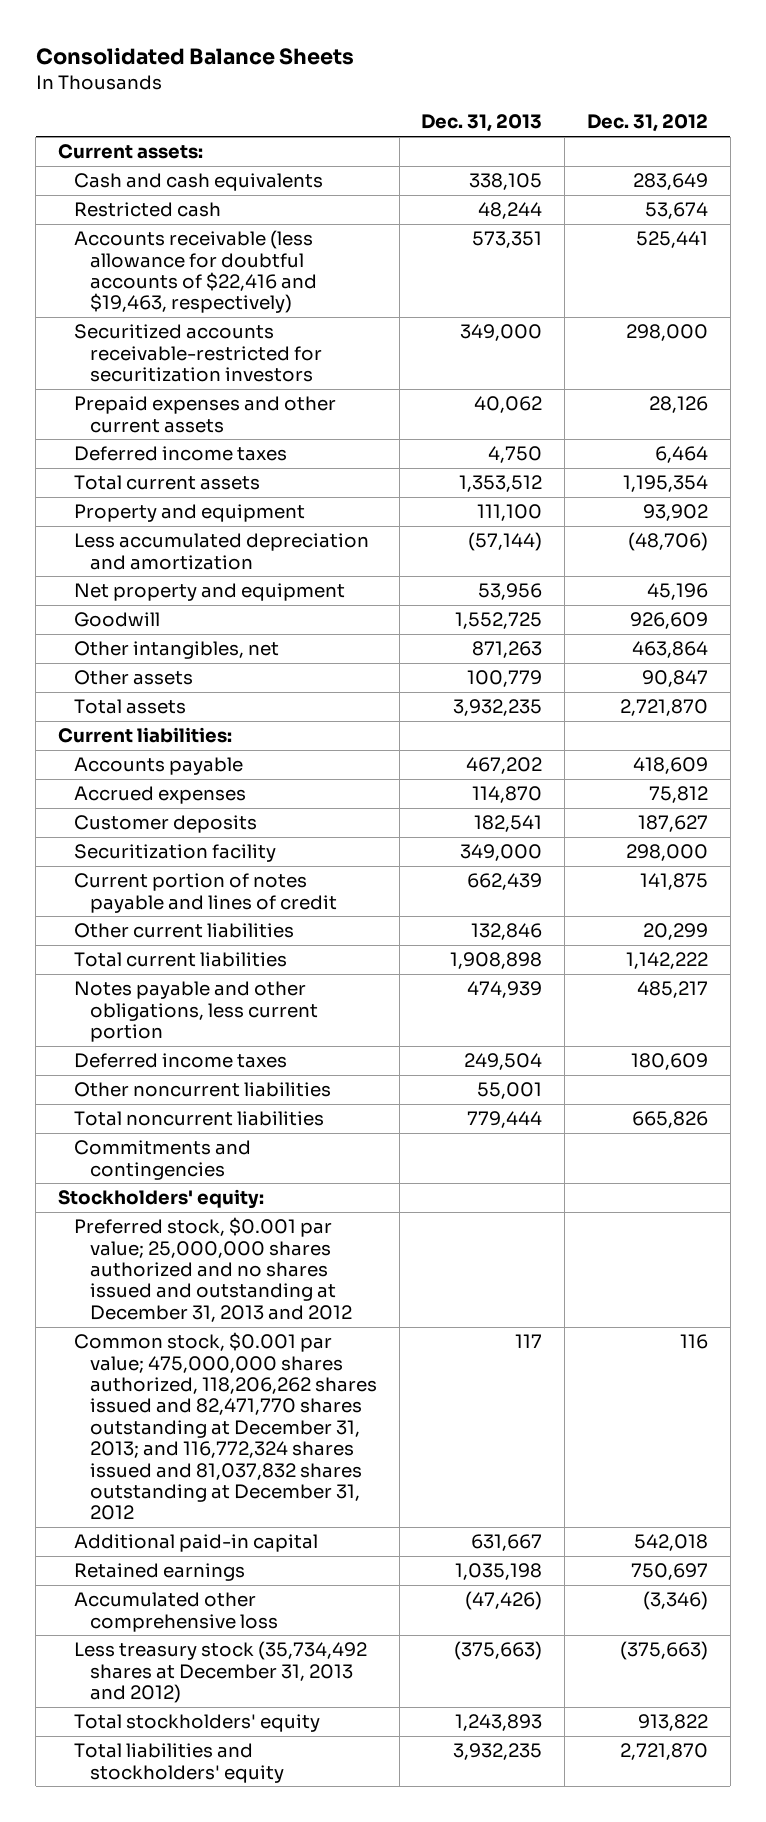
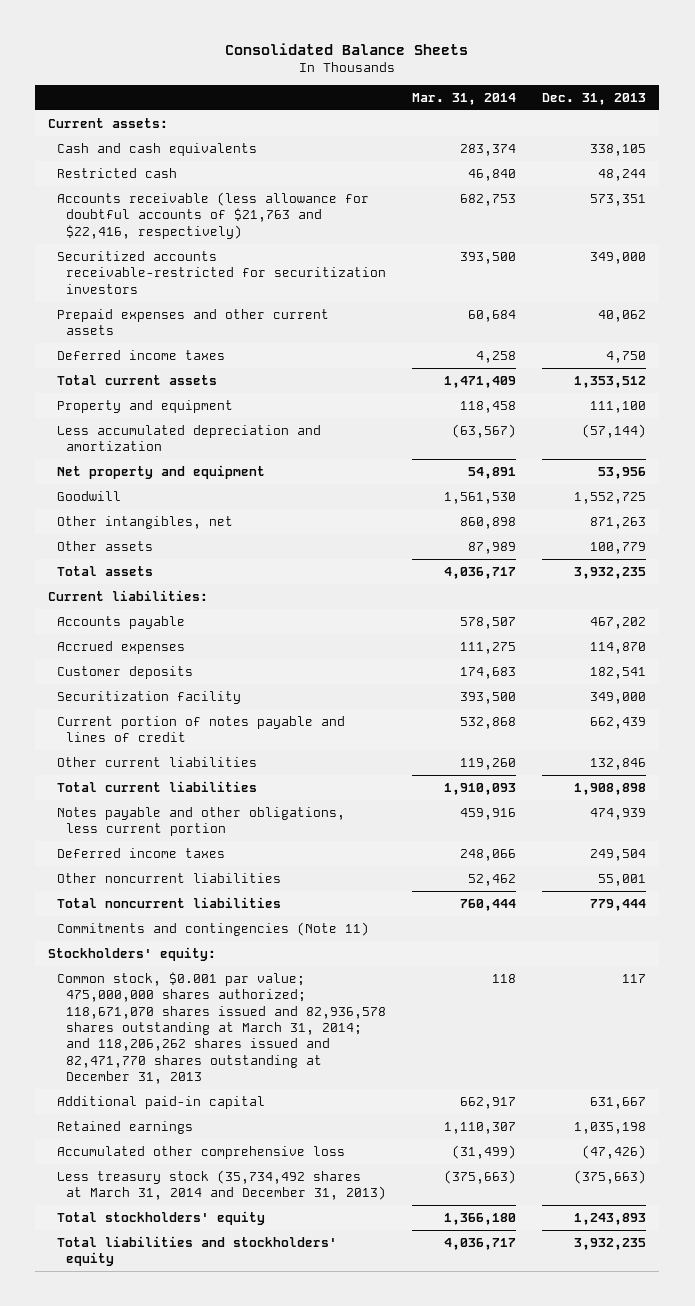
- | Dec. 31, 2013 | Dec. 31, 2012
+ | Mar. 31, 2014 | Dec. 31, 2013
- Accounts receivable (less allowance for doubtful accounts of $22,416 and $19,463, respectively) | 573,351 | 525,441
+ Accounts receivable (less allowance for doubtful accounts of $21,763 and $22,416, respectively) | 682,753 | 573,351
- Commitments and contingencies
+ Commitments and contingencies (Note 11)
- Preferred stock, $0.001 par value; 25,000,000 shares authorized and no shares issued and outstanding at December 31, 2013 and 2012
- Common stock, $0.001 par value; 475,000,000 shares authorized, 118,206,262 shares issued and 82,471,770 shares outstanding at December 31, 2013; and 116,772,324 shares issued and 81,037,832 shares outstanding at December 31, 2012 | 117 | 116
+ Common stock, $0.001 par value; 475,000,000 shares authorized; 118,671,070 shares issued and 82,936,578 shares outstanding at March 31, 2014; and 118,206,262 shares issued and 82,471,770 shares outstanding at December 31, 2013 | 118 | 117
- Less treasury stock (35,734,492 shares at December 31, 2013 and 2012) | (375,663) | (375,663)
+ Less treasury stock (35,734,492 shares at March 31, 2014 and December 31, 2013) | (375,663) | (375,663)

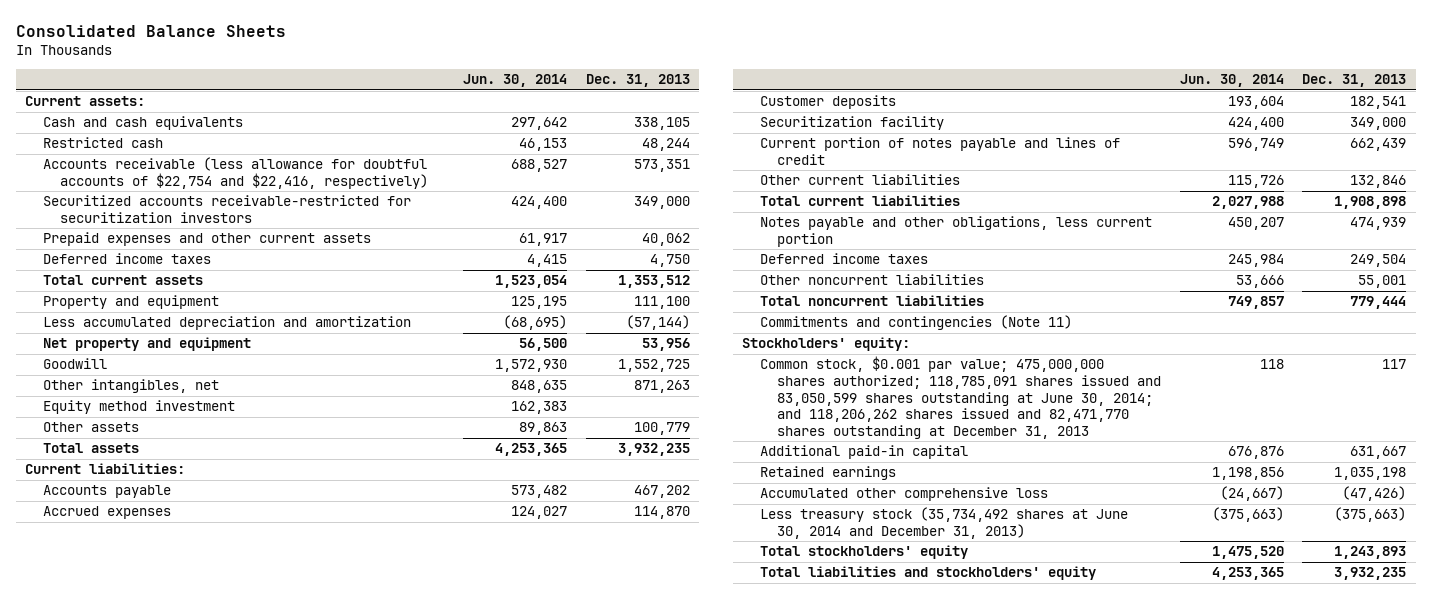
- | Mar. 31, 2014 | Dec. 31, 2013
+ | Jun. 30, 2014 | Dec. 31, 2013
- Accounts receivable (less allowance for doubtful accounts of $21,763 and $22,416, respectively) | 682,753 | 573,351
+ Accounts receivable (less allowance for doubtful accounts of $22,754 and $22,416, respectively) | 688,527 | 573,351
+ Equity method investment | 162,383 |
- Common stock, $0.001 par value; 475,000,000 shares authorized; 118,671,070 shares issued and 82,936,578 shares outstanding at March 31, 2014; and 118,206,262 shares issued and 82,471,770 shares outstanding at December 31, 2013 | 118 | 117
+ Common stock, $0.001 par value; 475,000,000 shares authorized; 118,785,091 shares issued and 83,050,599 shares outstanding at June 30, 2014; and 118,206,262 shares issued and 82,471,770 shares outstanding at December 31, 2013 | 118 | 117
- Less treasury stock (35,734,492 shares at March 31, 2014 and December 31, 2013) | (375,663) | (375,663)
+ Less treasury stock (35,734,492 shares at June 30, 2014 and December 31, 2013) | (375,663) | (375,663)

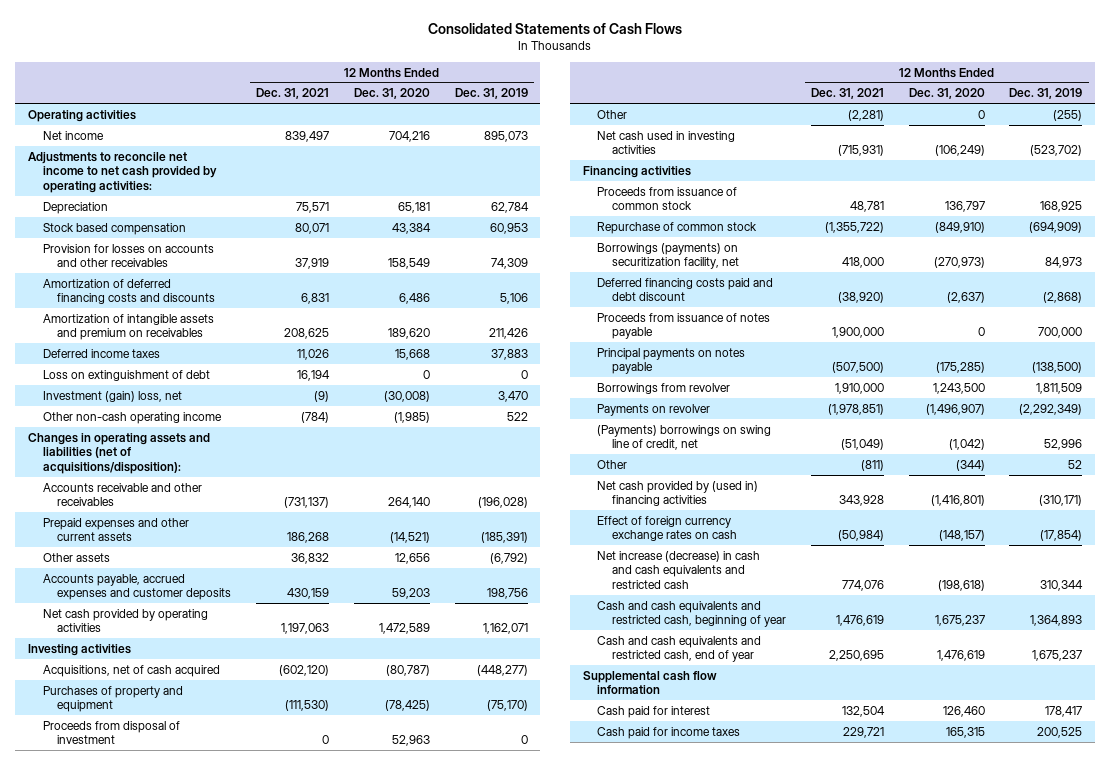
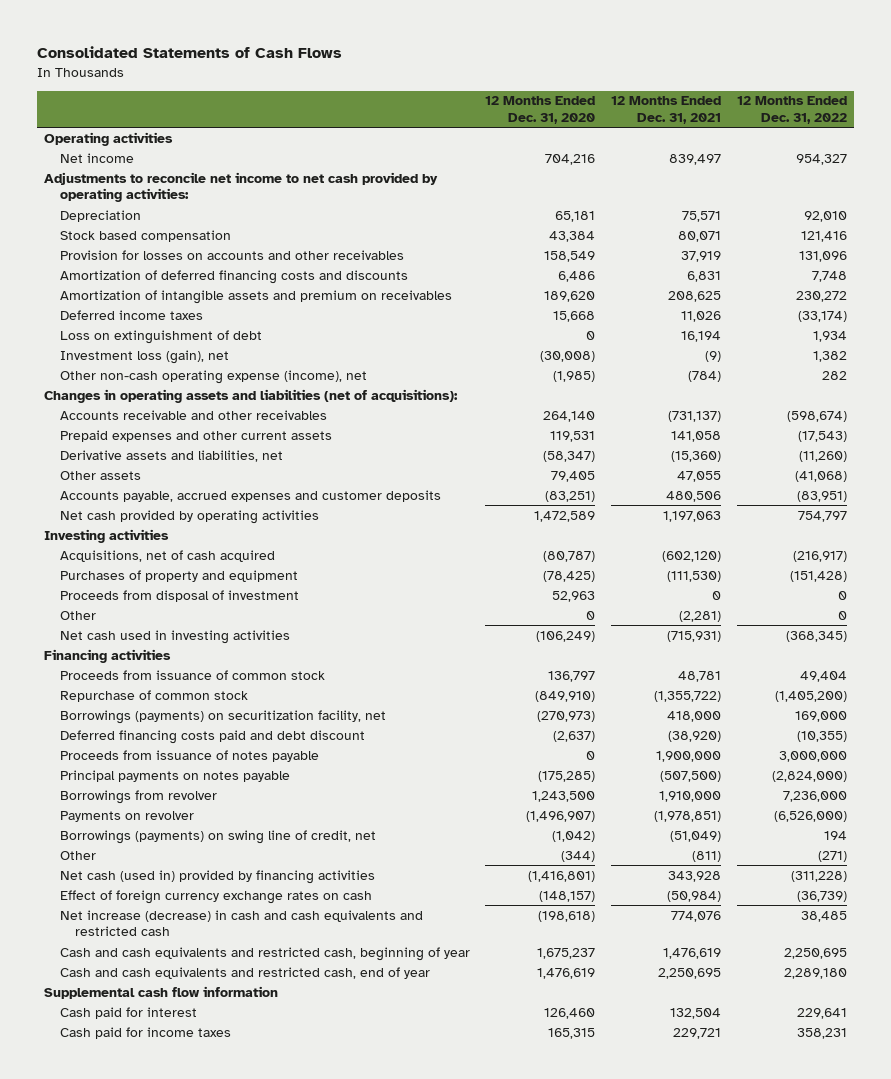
- | 12 Months Ended Dec. 31, 2021 | 12 Months Ended Dec. 31, 2020 | 12 Months Ended Dec. 31, 2019
+ | 12 Months Ended Dec. 31, 2020 | 12 Months Ended Dec. 31, 2021 | 12 Months Ended Dec. 31, 2022
- Investment (gain) loss, net | (9) | (30,008) | 3,470
- Other non-cash operating income | (784) | (1,985) | 522
- Changes in operating assets and liabilities (net of acquisitions/disposition):
+ Investment loss (gain), net | (30,008) | (9) | 1,382
+ Other non-cash operating expense (income), net | (1,985) | (784) | 282
+ Changes in operating assets and liabilities (net of acquisitions):
- Prepaid expenses and other current assets | 186,268 | (14,521) | (185,391)
- Other assets | 36,832 | 12,656 | (6,792)
- Accounts payable, accrued expenses and customer deposits | 430,159 | 59,203 | 198,756
+ Prepaid expenses and other current assets | 119,531 | 141,058 | (17,543)
+ Derivative assets and liabilities, net | (58,347) | (15,360) | (11,260)
+ Other assets | 79,405 | 47,055 | (41,068)
+ Accounts payable, accrued expenses and customer deposits | (83,251) | 480,506 | (83,951)
- (Payments) borrowings on swing line of credit, net | (51,049) | (1,042) | 52,996
+ Borrowings (payments) on swing line of credit, net | (1,042) | (51,049) | 194
- Net cash provided by (used in) financing activities | 343,928 | (1,416,801) | (310,171)
+ Net cash (used in) provided by financing activities | (1,416,801) | 343,928 | (311,228)

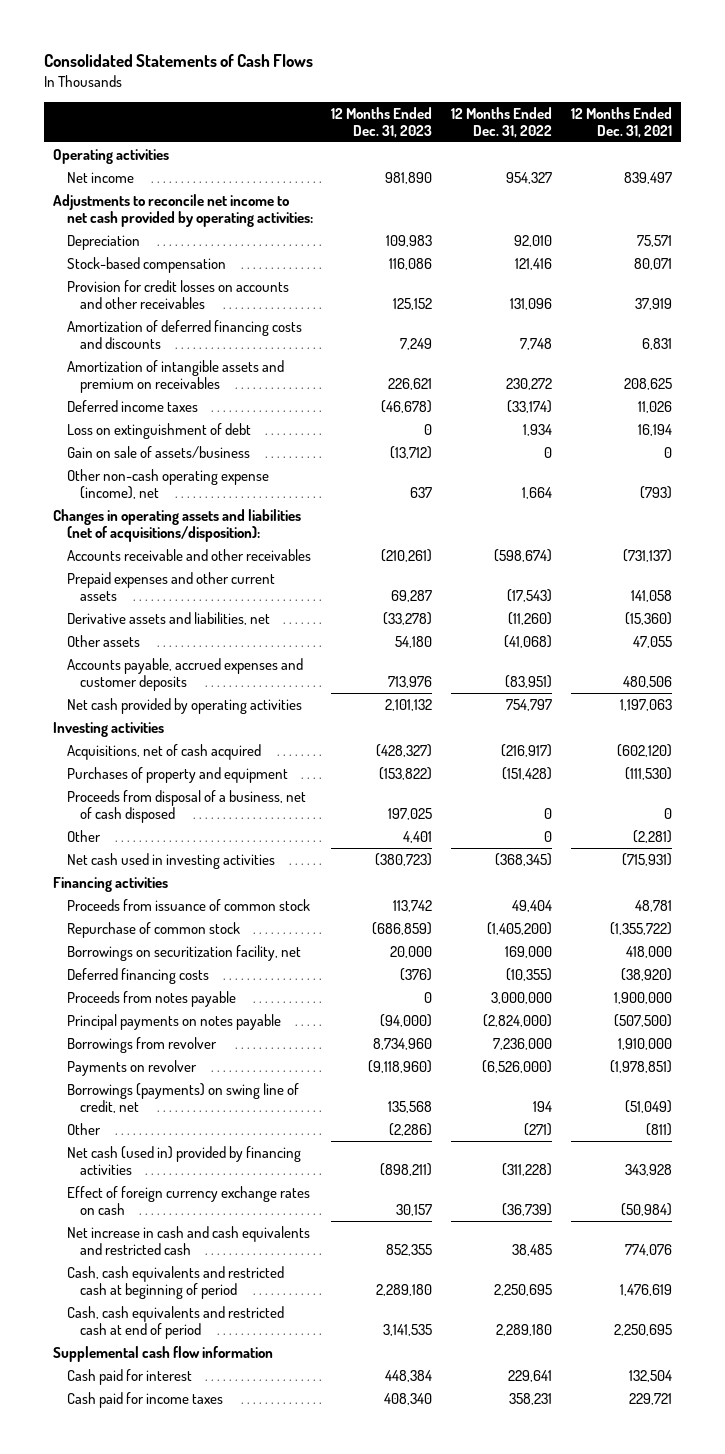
- | 12 Months Ended Dec. 31, 2020 | 12 Months Ended Dec. 31, 2021 | 12 Months Ended Dec. 31, 2022
+ | 12 Months Ended Dec. 31, 2023 | 12 Months Ended Dec. 31, 2022 | 12 Months Ended Dec. 31, 2021
- Stock based compensation | 43,384 | 80,071 | 121,416
- Provision for losses on accounts and other receivables | 158,549 | 37,919 | 131,096
+ Stock-based compensation | 116,086 | 121,416 | 80,071
+ Provision for credit losses on accounts and other receivables | 125,152 | 131,096 | 37,919
- Investment loss (gain), net | (30,008) | (9) | 1,382
- Other non-cash operating expense (income), net | (1,985) | (784) | 282
- Changes in operating assets and liabilities (net of acquisitions):
+ Gain on sale of assets/business | (13,712) | 0 | 0
+ Other non-cash operating expense (income), net | 637 | 1,664 | (793)
+ Changes in operating assets and liabilities (net of acquisitions/disposition):
- Proceeds from disposal of investment | 52,963 | 0 | 0
+ Proceeds from disposal of a business, net of cash disposed | 197,025 | 0 | 0
- Borrowings (payments) on securitization facility, net | (270,973) | 418,000 | 169,000
- Deferred financing costs paid and debt discount | (2,637) | (38,920) | (10,355)
- Proceeds from issuance of notes payable | 0 | 1,900,000 | 3,000,000
+ Borrowings on securitization facility, net | 20,000 | 169,000 | 418,000
+ Deferred financing costs | (376) | (10,355) | (38,920)
+ Proceeds from notes payable | 0 | 3,000,000 | 1,900,000
- Net increase (decrease) in cash and cash equivalents and restricted cash | (198,618) | 774,076 | 38,485
- Cash and cash equivalents and restricted cash, beginning of year | 1,675,237 | 1,476,619 | 2,250,695
- Cash and cash equivalents and restricted cash, end of year | 1,476,619 | 2,250,695 | 2,289,180
+ Net increase in cash and cash equivalents and restricted cash | 852,355 | 38,485 | 774,076
+ Cash, cash equivalents and restricted cash at beginning of period | 2,289,180 | 2,250,695 | 1,476,619
+ Cash, cash equivalents and restricted cash at end of period | 3,141,535 | 2,289,180 | 2,250,695

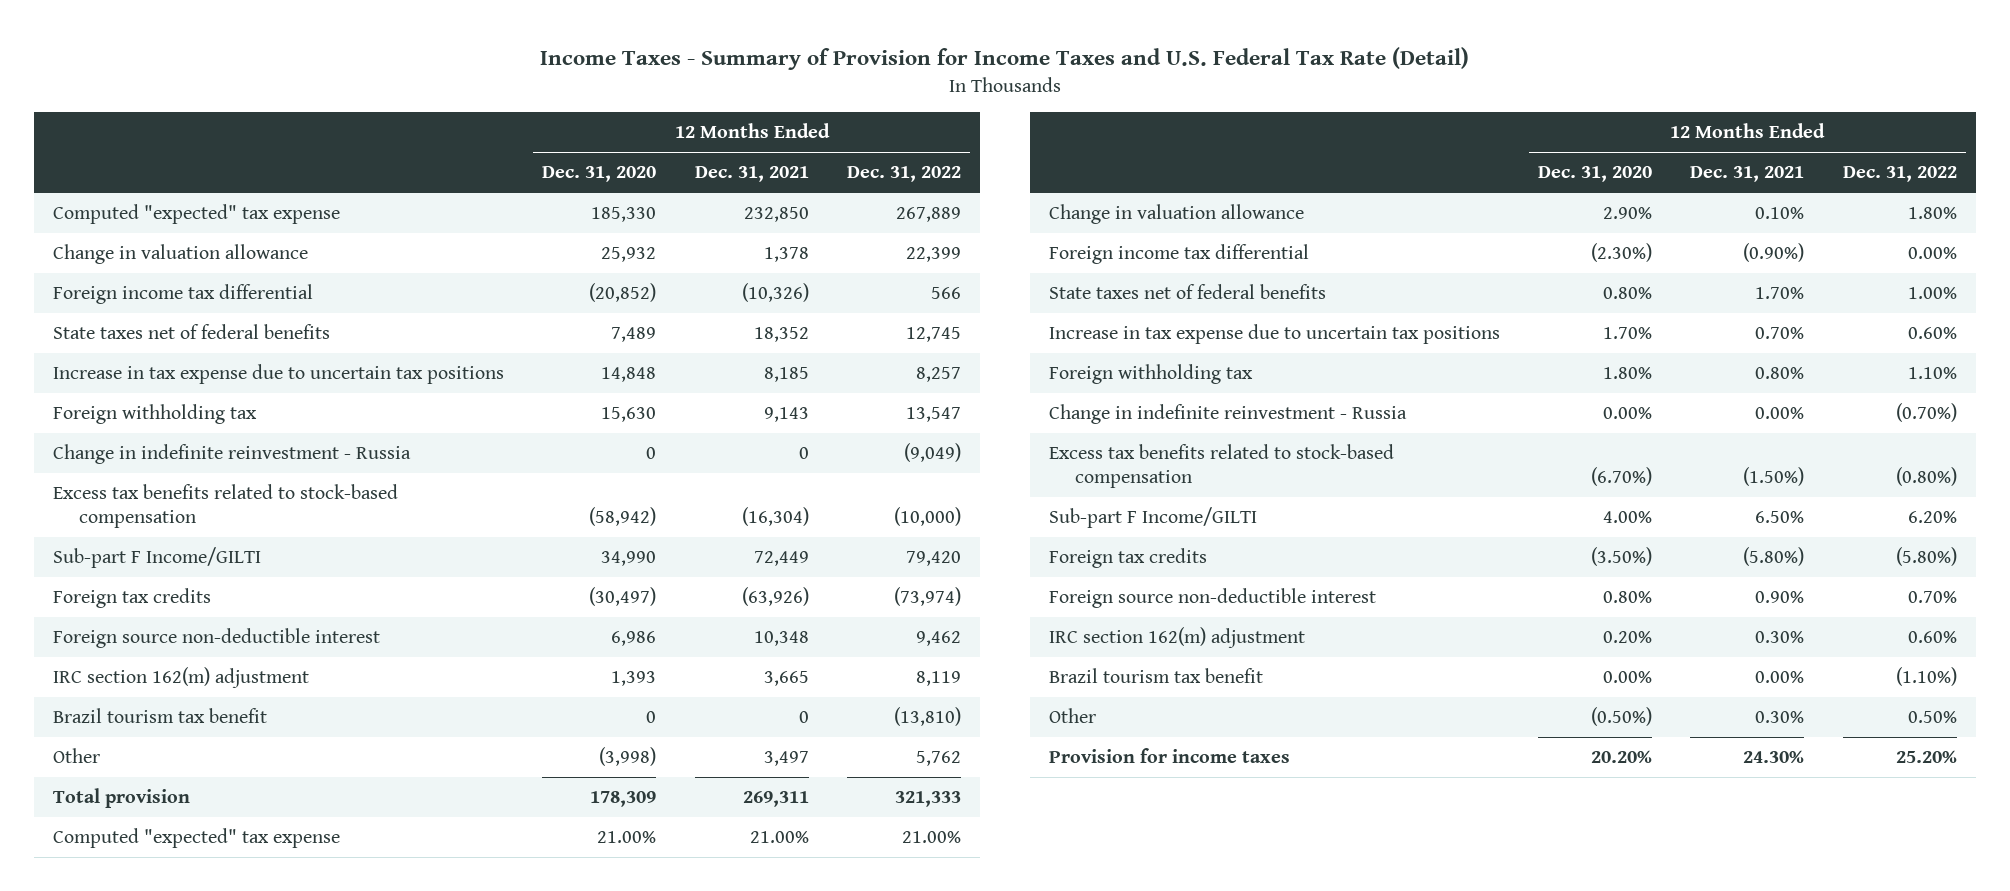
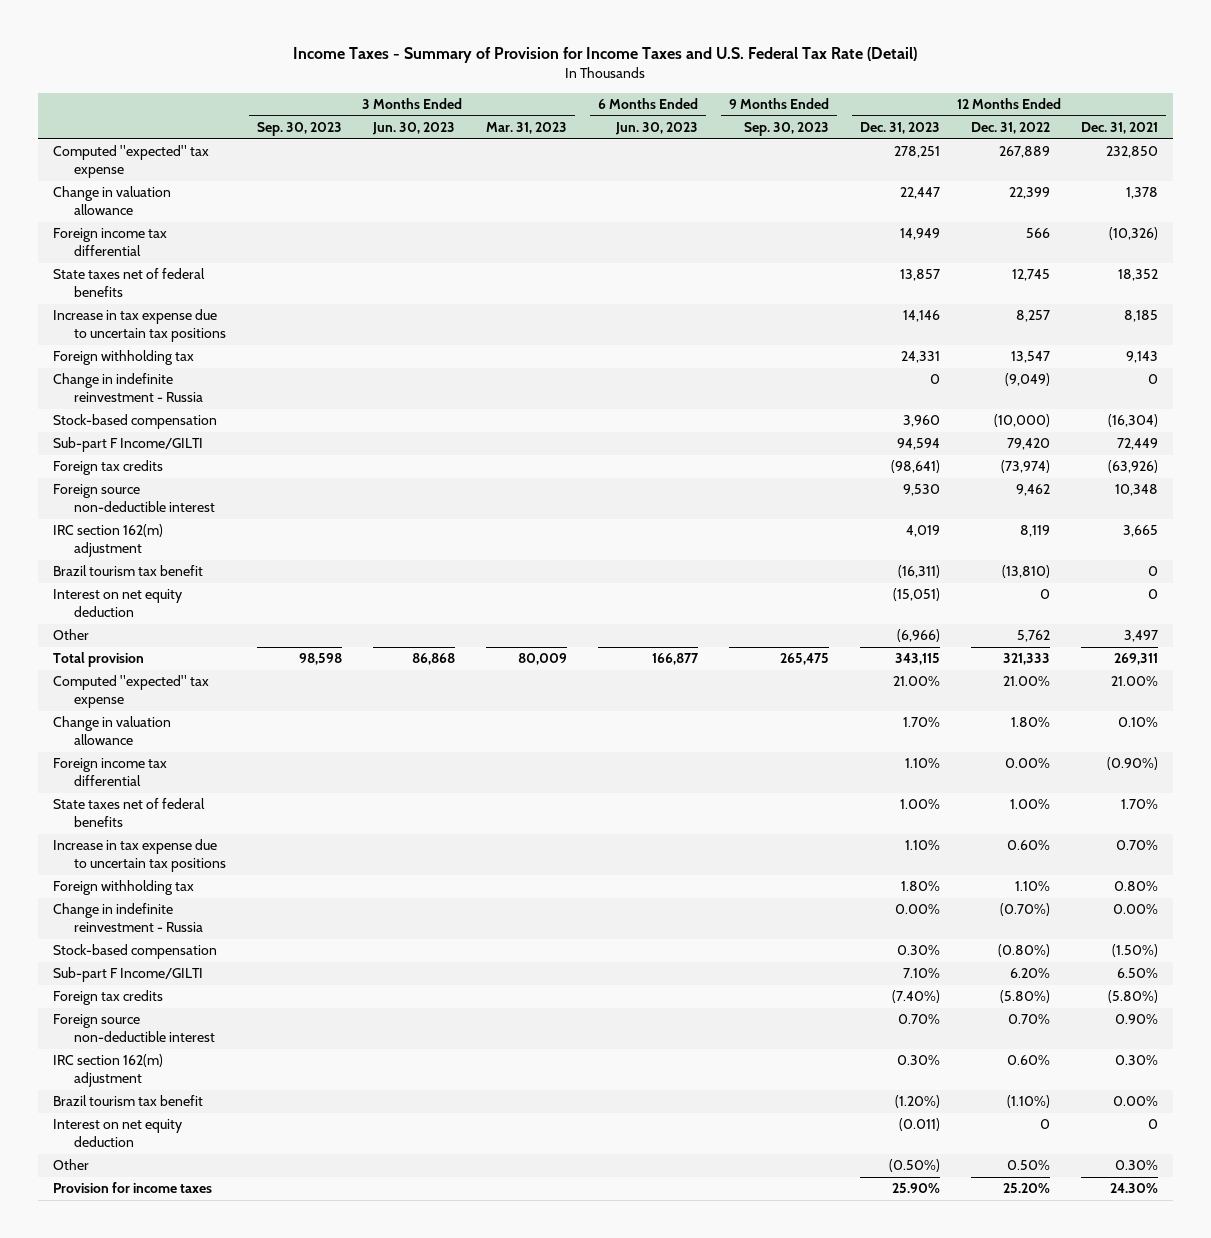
- | 12 Months Ended Dec. 31, 2020 | 12 Months Ended Dec. 31, 2021 | 12 Months Ended Dec. 31, 2022
+ | 3 Months Ended Sep. 30, 2023 | 3 Months Ended Jun. 30, 2023 | 3 Months Ended Mar. 31, 2023 | 6 Months Ended Jun. 30, 2023 | 9 Months Ended Sep. 30, 2023 | 12 Months Ended Dec. 31, 2023 | 12 Months Ended Dec. 31, 2022 | 12 Months Ended Dec. 31, 2021
- Excess tax benefits related to stock-based compensation | (58,942) | (16,304) | (10,000)
+ Stock-based compensation | | | | | | 3,960 | (10,000) | (16,304)
+ Interest on net equity deduction | | | | | | (15,051) | 0 | 0
- Excess tax benefits related to stock-based compensation | (6.70%) | (1.50%) | (0.80%)
+ Stock-based compensation | | | | | | 0.30% | (0.80%) | (1.50%)
+ Interest on net equity deduction | | | | | | (0.011) | 0 | 0

